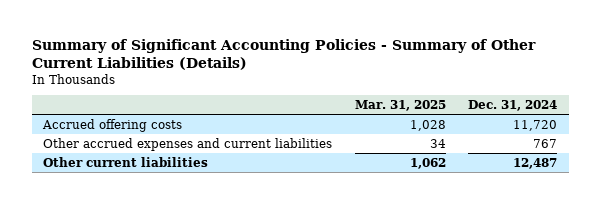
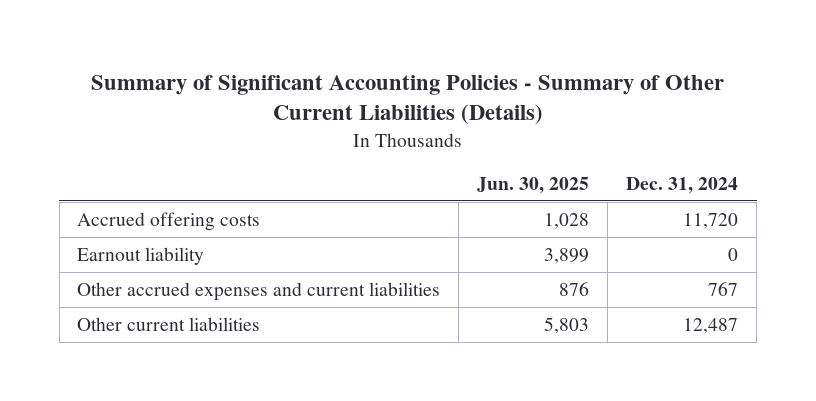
- | Mar. 31, 2025 | Dec. 31, 2024
+ | Jun. 30, 2025 | Dec. 31, 2024
+ Earnout liability | 3,899 | 0

